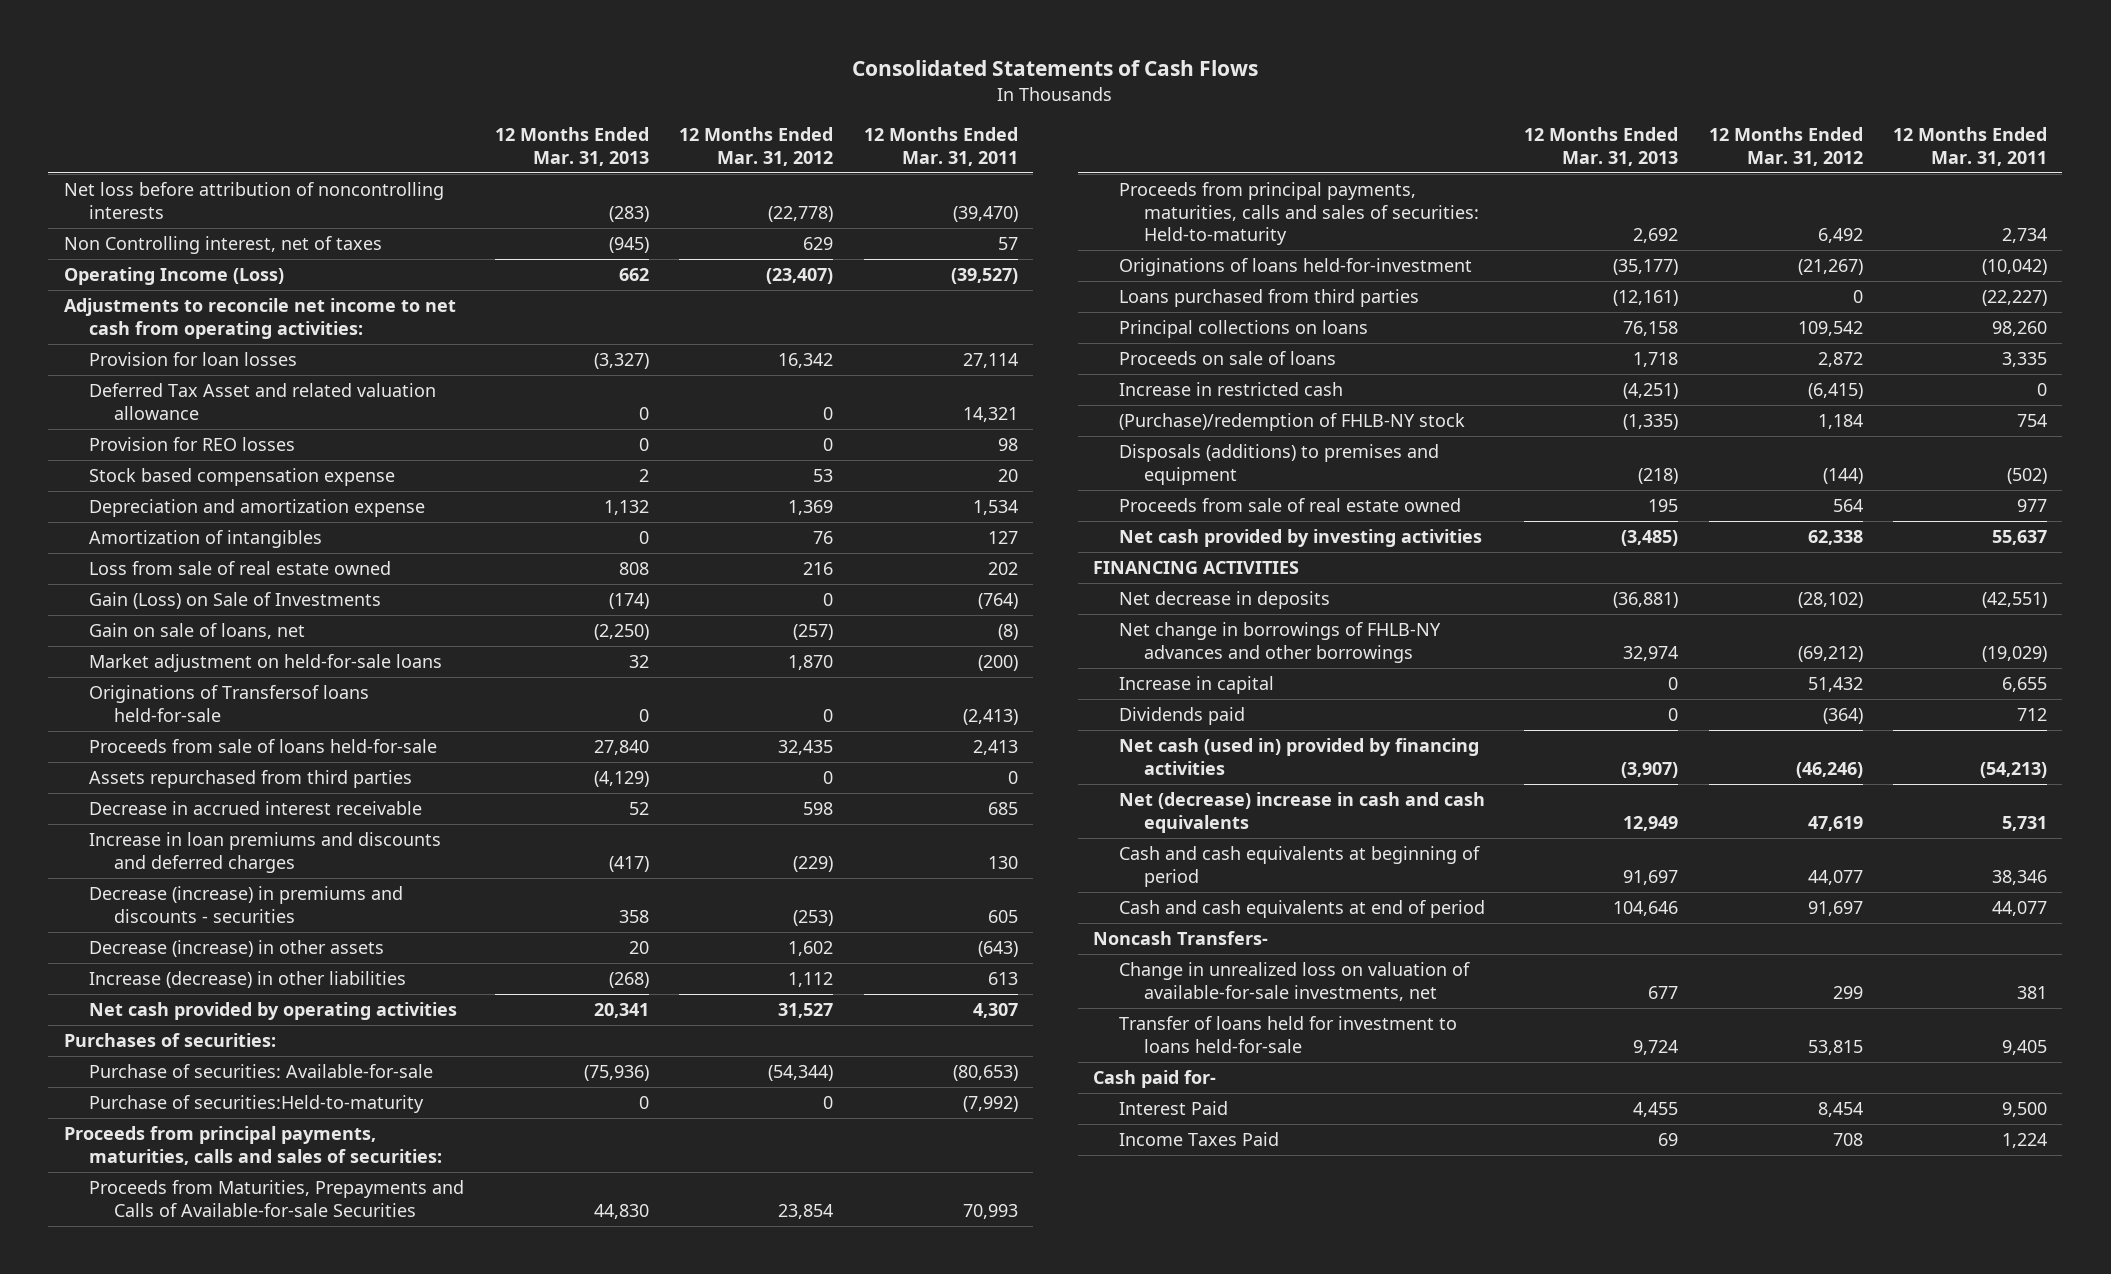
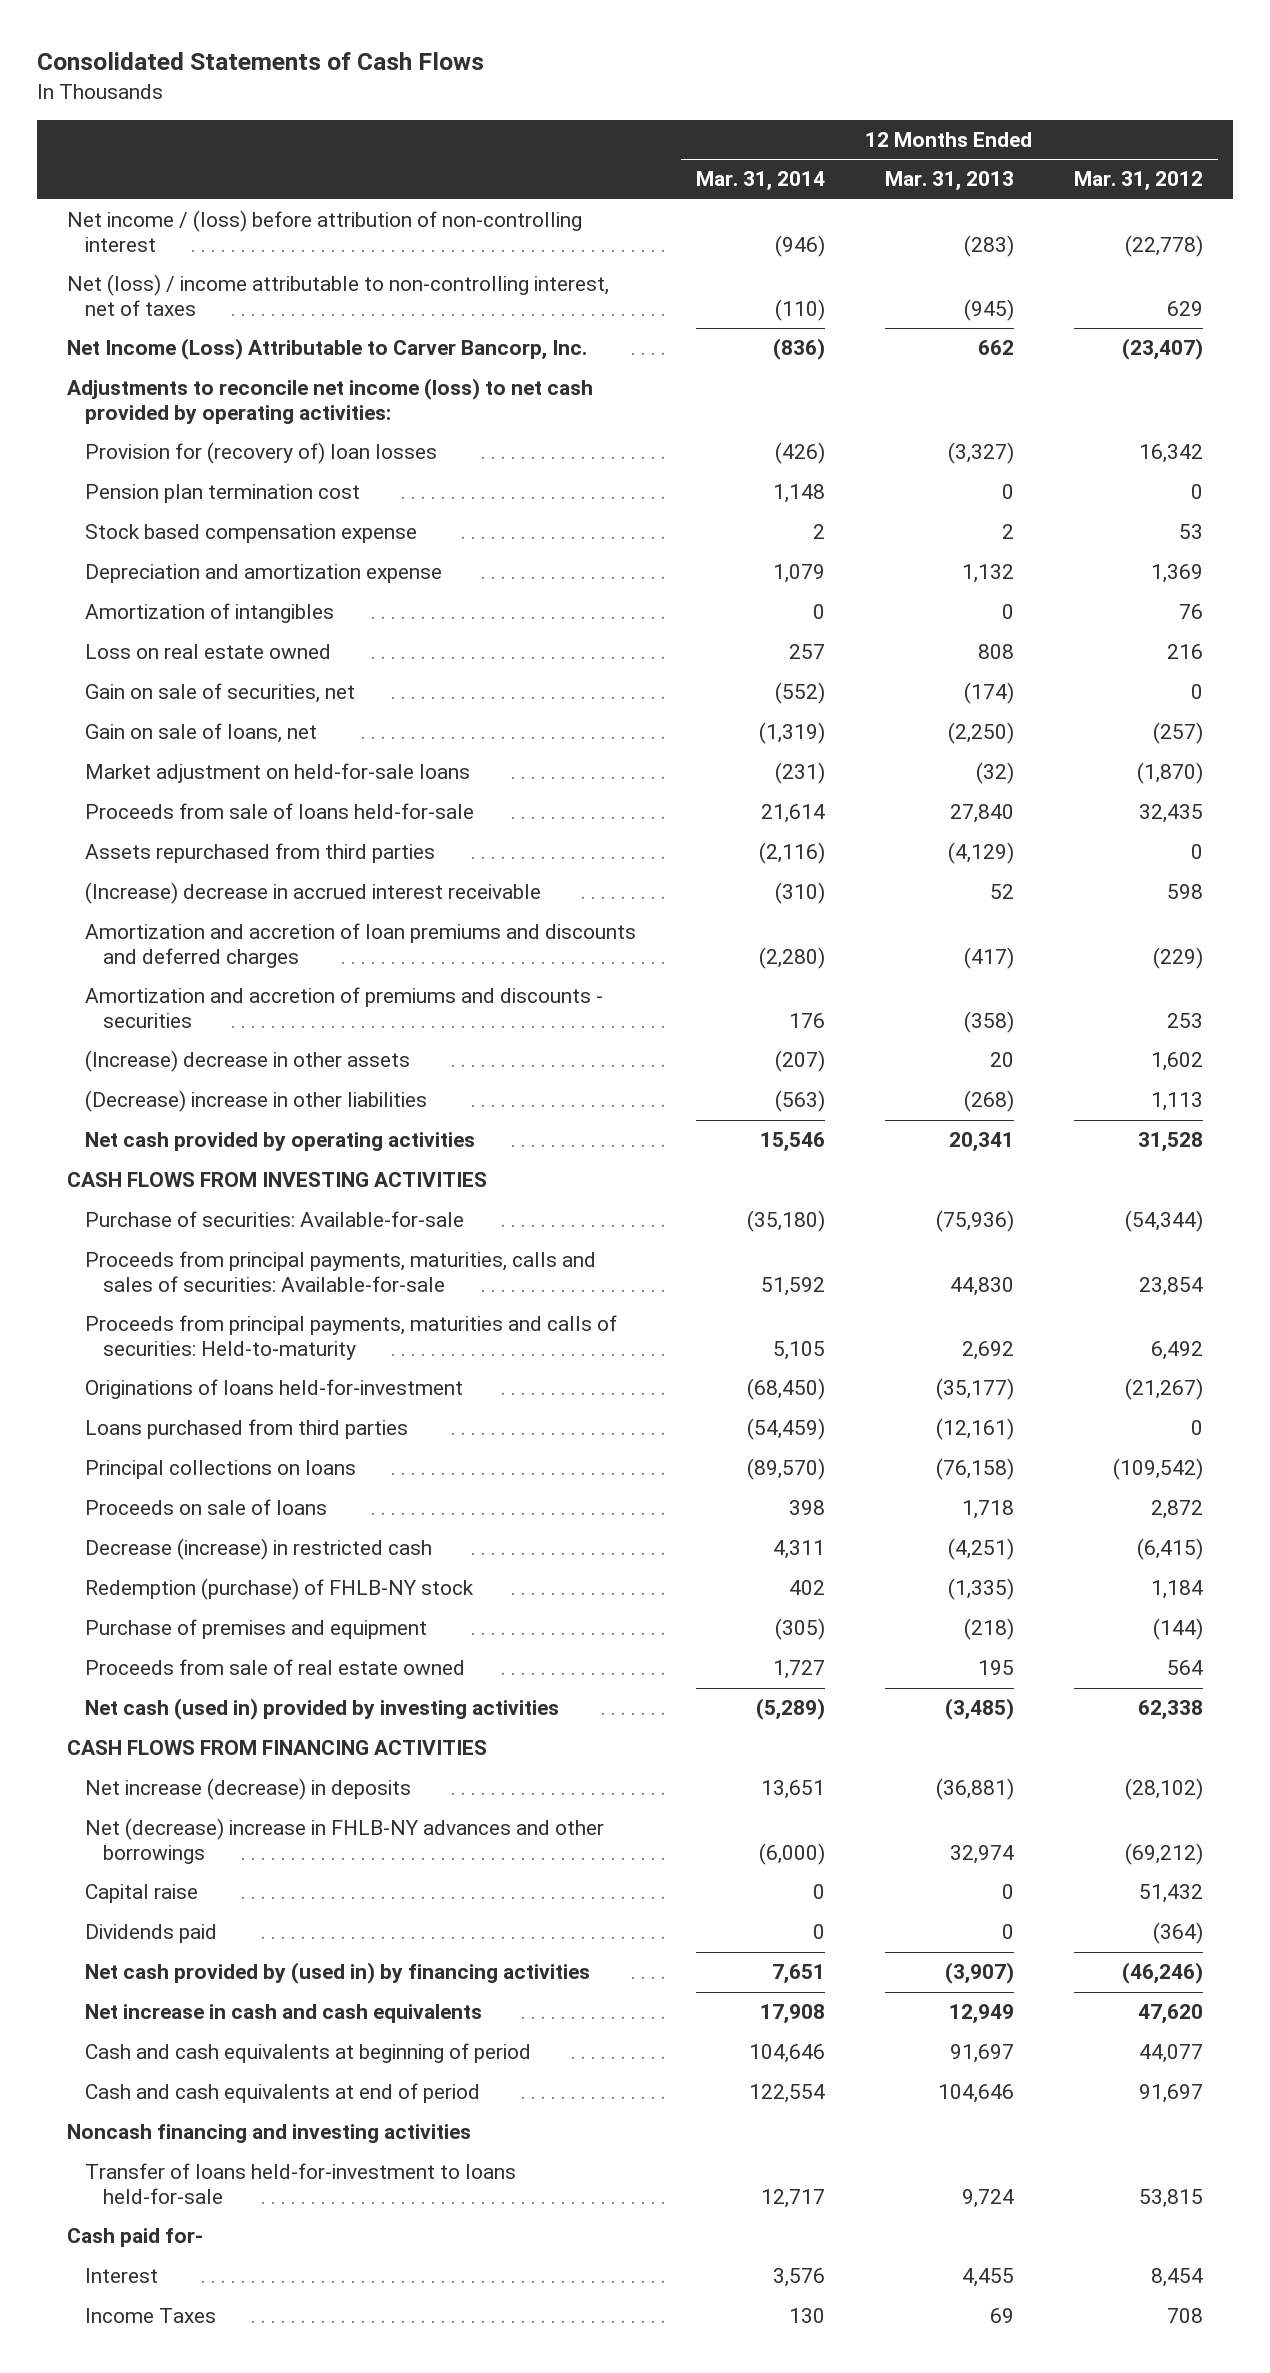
- | 12 Months Ended Mar. 31, 2013 | 12 Months Ended Mar. 31, 2012 | 12 Months Ended Mar. 31, 2011
+ | 12 Months Ended Mar. 31, 2014 | 12 Months Ended Mar. 31, 2013 | 12 Months Ended Mar. 31, 2012
- Net loss before attribution of noncontrolling interests | (283) | (22,778) | (39,470)
- Non Controlling interest, net of taxes | (945) | 629 | 57
- Operating Income (Loss) | 662 | (23,407) | (39,527)
- Adjustments to reconcile net income to net cash from operating activities:
- Provision for loan losses | (3,327) | 16,342 | 27,114
- Deferred Tax Asset and related valuation allowance | 0 | 0 | 14,321
- Provision for REO losses | 0 | 0 | 98
+ Net income / (loss) before attribution of non-controlling interest | (946) | (283) | (22,778)
+ Net (loss) / income attributable to non-controlling interest, net of taxes | (110) | (945) | 629
+ Net Income (Loss) Attributable to Carver Bancorp, Inc. | (836) | 662 | (23,407)
+ Adjustments to reconcile net income (loss) to net cash provided by operating activities:
+ Provision for (recovery of) loan losses | (426) | (3,327) | 16,342
+ Pension plan termination cost | 1,148 | 0 | 0
- Loss from sale of real estate owned | 808 | 216 | 202
- Gain (Loss) on Sale of Investments | (174) | 0 | (764)
+ Loss on real estate owned | 257 | 808 | 216
+ Gain on sale of securities, net | (552) | (174) | 0
- Market adjustment on held-for-sale loans | 32 | 1,870 | (200)
- Originations of Transfersof loans held-for-sale | 0 | 0 | (2,413)
+ Market adjustment on held-for-sale loans | (231) | (32) | (1,870)
- Decrease in accrued interest receivable | 52 | 598 | 685
- Increase in loan premiums and discounts and deferred charges | (417) | (229) | 130
- Decrease (increase) in premiums and discounts - securities | 358 | (253) | 605
- Decrease (increase) in other assets | 20 | 1,602 | (643)
- Increase (decrease) in other liabilities | (268) | 1,112 | 613
- Net cash provided by operating activities | 20,341 | 31,527 | 4,307
- Purchases of securities:
+ (Increase) decrease in accrued interest receivable | (310) | 52 | 598
+ Amortization and accretion of loan premiums and discounts and deferred charges | (2,280) | (417) | (229)
+ Amortization and accretion of premiums and discounts - securities | 176 | (358) | 253
+ (Increase) decrease in other assets | (207) | 20 | 1,602
+ (Decrease) increase in other liabilities | (563) | (268) | 1,113
+ Net cash provided by operating activities | 15,546 | 20,341 | 31,528
+ CASH FLOWS FROM INVESTING ACTIVITIES
- Purchase of securities:Held-to-maturity | 0 | 0 | (7,992)
- Proceeds from principal payments, maturities, calls and sales of securities:
- Proceeds from Maturities, Prepayments and Calls of Available-for-sale Securities | 44,830 | 23,854 | 70,993
- Proceeds from principal payments, maturities, calls and sales of securities: Held-to-maturity | 2,692 | 6,492 | 2,734
+ Proceeds from principal payments, maturities, calls and sales of securities: Available-for-sale | 51,592 | 44,830 | 23,854
+ Proceeds from principal payments, maturities and calls of securities: Held-to-maturity | 5,105 | 2,692 | 6,492
- Principal collections on loans | 76,158 | 109,542 | 98,260
+ Principal collections on loans | (89,570) | (76,158) | (109,542)
- Increase in restricted cash | (4,251) | (6,415) | 0
- (Purchase)/redemption of FHLB-NY stock | (1,335) | 1,184 | 754
- Disposals (additions) to premises and equipment | (218) | (144) | (502)
+ Decrease (increase) in restricted cash | 4,311 | (4,251) | (6,415)
+ Redemption (purchase) of FHLB-NY stock | 402 | (1,335) | 1,184
+ Purchase of premises and equipment | (305) | (218) | (144)
- Net cash provided by investing activities | (3,485) | 62,338 | 55,637
- FINANCING ACTIVITIES
- Net decrease in deposits | (36,881) | (28,102) | (42,551)
- Net change in borrowings of FHLB-NY advances and other borrowings | 32,974 | (69,212) | (19,029)
- Increase in capital | 0 | 51,432 | 6,655
+ Net cash (used in) provided by investing activities | (5,289) | (3,485) | 62,338
+ CASH FLOWS FROM FINANCING ACTIVITIES
+ Net increase (decrease) in deposits | 13,651 | (36,881) | (28,102)
+ Net (decrease) increase in FHLB-NY advances and other borrowings | (6,000) | 32,974 | (69,212)
+ Capital raise | 0 | 0 | 51,432
- Net cash (used in) provided by financing activities | (3,907) | (46,246) | (54,213)
- Net (decrease) increase in cash and cash equivalents | 12,949 | 47,619 | 5,731
+ Net cash provided by (used in) by financing activities | 7,651 | (3,907) | (46,246)
+ Net increase in cash and cash equivalents | 17,908 | 12,949 | 47,620
- Noncash Transfers-
- Change in unrealized loss on valuation of available-for-sale investments, net | 677 | 299 | 381
- Transfer of loans held for investment to loans held-for-sale | 9,724 | 53,815 | 9,405
+ Noncash financing and investing activities
+ Transfer of loans held-for-investment to loans held-for-sale | 12,717 | 9,724 | 53,815
- Interest Paid | 4,455 | 8,454 | 9,500
- Income Taxes Paid | 69 | 708 | 1,224
+ Interest | 3,576 | 4,455 | 8,454
+ Income Taxes | 130 | 69 | 708

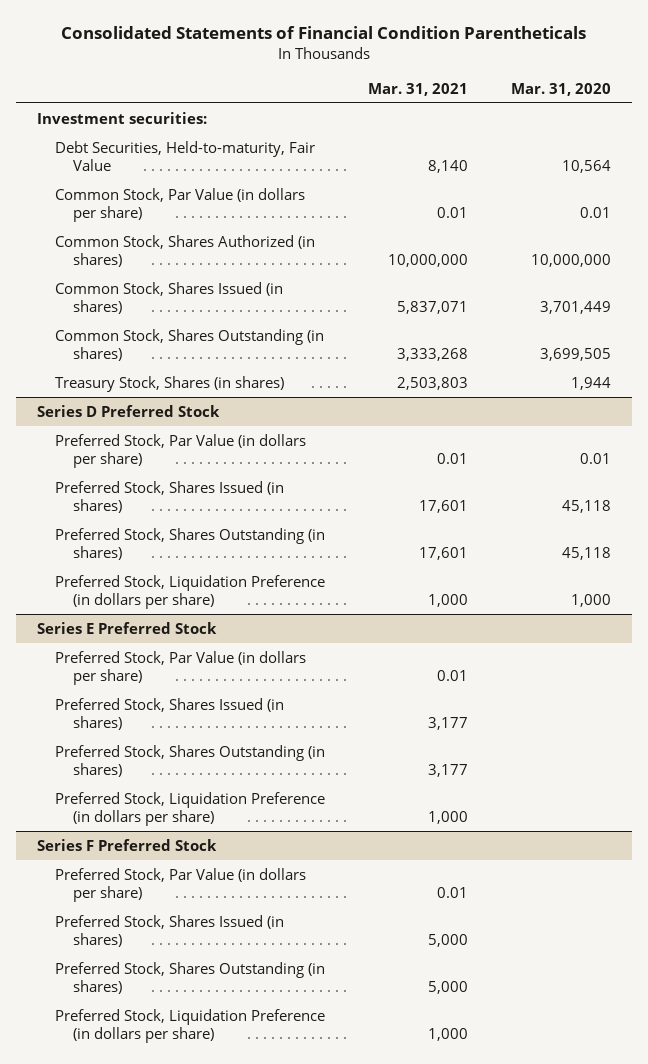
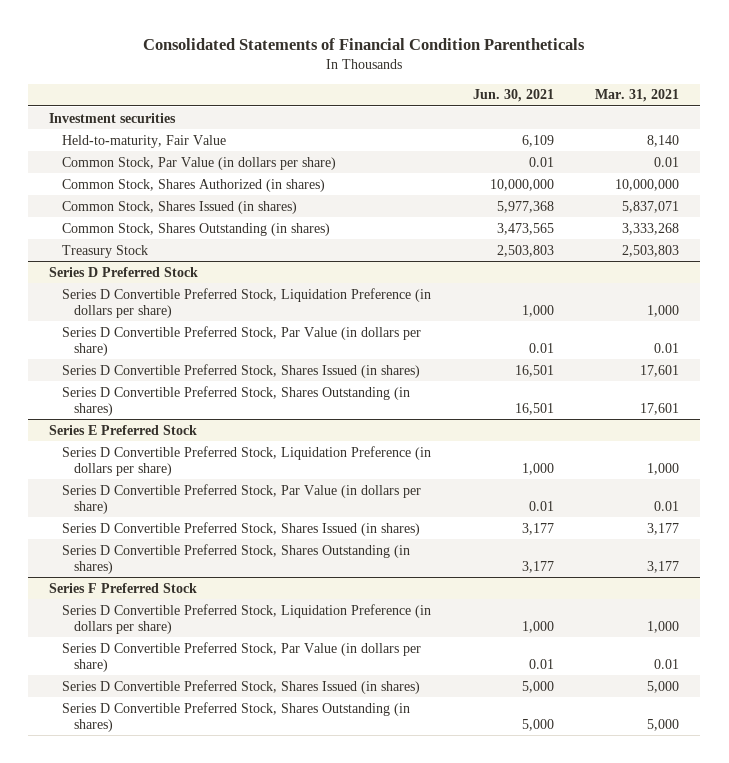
- | Mar. 31, 2021 | Mar. 31, 2020
+ | Jun. 30, 2021 | Mar. 31, 2021
- Investment securities:
- Debt Securities, Held-to-maturity, Fair Value | 8,140 | 10,564
+ Investment securities
+ Held-to-maturity, Fair Value | 6,109 | 8,140
- Treasury Stock, Shares (in shares) | 2,503,803 | 1,944
+ Treasury Stock | 2,503,803 | 2,503,803
@ Series D Preferred Stock
- Preferred Stock, Par Value (in dollars per share) | 0.01 | 0.01
- Preferred Stock, Shares Issued (in shares) | 17,601 | 45,118
- Preferred Stock, Shares Outstanding (in shares) | 17,601 | 45,118
- Preferred Stock, Liquidation Preference (in dollars per share) | 1,000 | 1,000
+ Series D Convertible Preferred Stock, Liquidation Preference (in dollars per share) | 1,000 | 1,000
+ Series D Convertible Preferred Stock, Par Value (in dollars per share) | 0.01 | 0.01
+ Series D Convertible Preferred Stock, Shares Issued (in shares) | 16,501 | 17,601
+ Series D Convertible Preferred Stock, Shares Outstanding (in shares) | 16,501 | 17,601
@ Series E Preferred Stock
- Preferred Stock, Par Value (in dollars per share) | 0.01 |
- Preferred Stock, Shares Issued (in shares) | 3,177 |
- Preferred Stock, Shares Outstanding (in shares) | 3,177 |
- Preferred Stock, Liquidation Preference (in dollars per share) | 1,000 |
+ Series D Convertible Preferred Stock, Liquidation Preference (in dollars per share) | 1,000 | 1,000
+ Series D Convertible Preferred Stock, Par Value (in dollars per share) | 0.01 | 0.01
+ Series D Convertible Preferred Stock, Shares Issued (in shares) | 3,177 | 3,177
+ Series D Convertible Preferred Stock, Shares Outstanding (in shares) | 3,177 | 3,177
@ Series F Preferred Stock
- Preferred Stock, Par Value (in dollars per share) | 0.01 |
- Preferred Stock, Shares Issued (in shares) | 5,000 |
- Preferred Stock, Shares Outstanding (in shares) | 5,000 |
- Preferred Stock, Liquidation Preference (in dollars per share) | 1,000 |
+ Series D Convertible Preferred Stock, Liquidation Preference (in dollars per share) | 1,000 | 1,000
+ Series D Convertible Preferred Stock, Par Value (in dollars per share) | 0.01 | 0.01
+ Series D Convertible Preferred Stock, Shares Issued (in shares) | 5,000 | 5,000
+ Series D Convertible Preferred Stock, Shares Outstanding (in shares) | 5,000 | 5,000

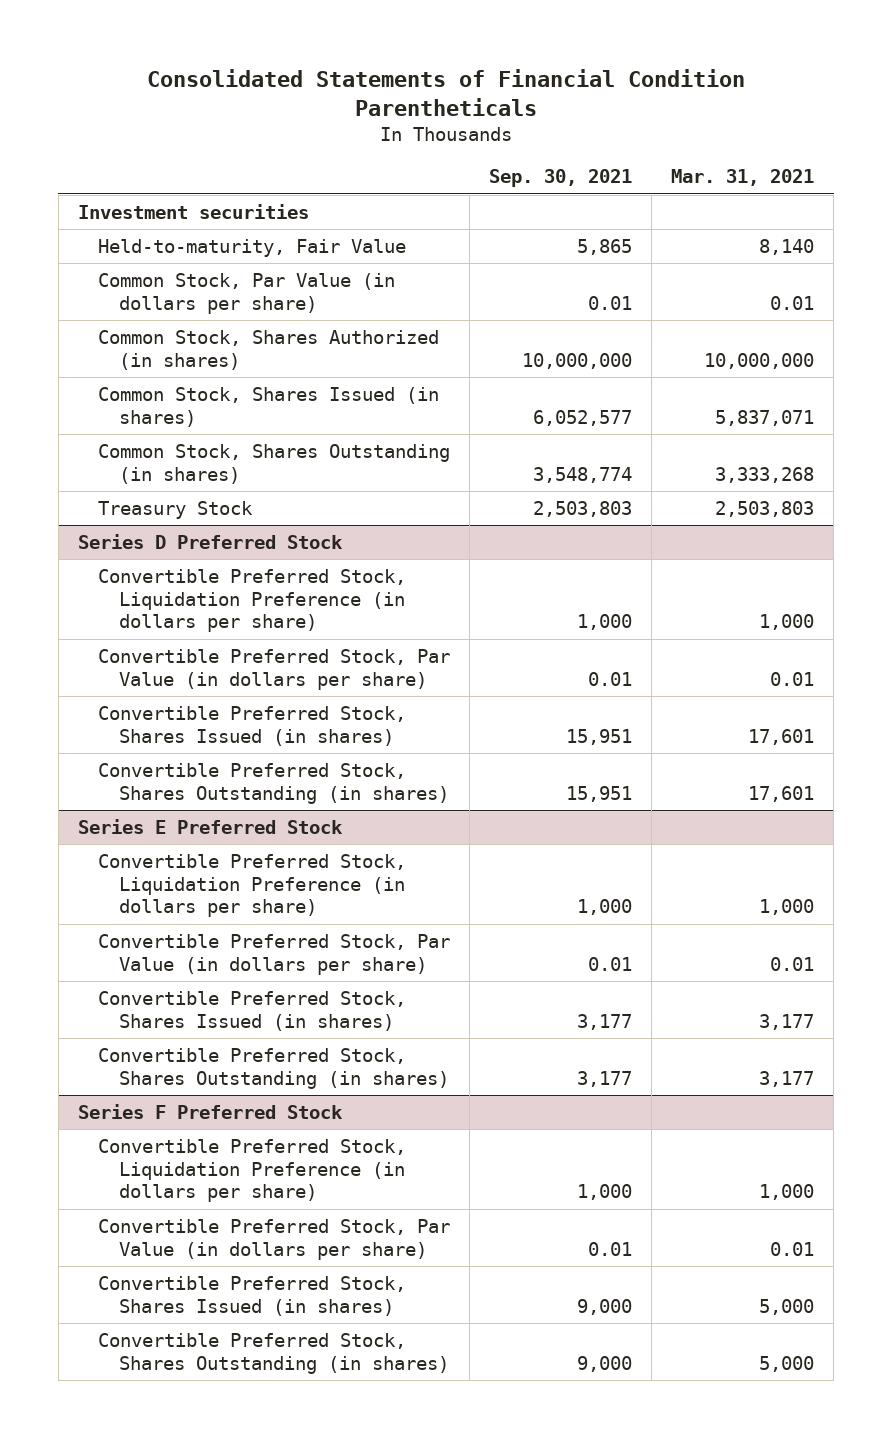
- | Jun. 30, 2021 | Mar. 31, 2021
+ | Sep. 30, 2021 | Mar. 31, 2021
@ Series D Preferred Stock
- Series D Convertible Preferred Stock, Liquidation Preference (in dollars per share) | 1,000 | 1,000
- Series D Convertible Preferred Stock, Par Value (in dollars per share) | 0.01 | 0.01
- Series D Convertible Preferred Stock, Shares Issued (in shares) | 16,501 | 17,601
- Series D Convertible Preferred Stock, Shares Outstanding (in shares) | 16,501 | 17,601
+ Convertible Preferred Stock, Liquidation Preference (in dollars per share) | 1,000 | 1,000
+ Convertible Preferred Stock, Par Value (in dollars per share) | 0.01 | 0.01
+ Convertible Preferred Stock, Shares Issued (in shares) | 15,951 | 17,601
+ Convertible Preferred Stock, Shares Outstanding (in shares) | 15,951 | 17,601
@ Series E Preferred Stock
- Series D Convertible Preferred Stock, Liquidation Preference (in dollars per share) | 1,000 | 1,000
- Series D Convertible Preferred Stock, Par Value (in dollars per share) | 0.01 | 0.01
- Series D Convertible Preferred Stock, Shares Issued (in shares) | 3,177 | 3,177
- Series D Convertible Preferred Stock, Shares Outstanding (in shares) | 3,177 | 3,177
+ Convertible Preferred Stock, Liquidation Preference (in dollars per share) | 1,000 | 1,000
+ Convertible Preferred Stock, Par Value (in dollars per share) | 0.01 | 0.01
+ Convertible Preferred Stock, Shares Issued (in shares) | 3,177 | 3,177
+ Convertible Preferred Stock, Shares Outstanding (in shares) | 3,177 | 3,177
@ Series F Preferred Stock
- Series D Convertible Preferred Stock, Liquidation Preference (in dollars per share) | 1,000 | 1,000
- Series D Convertible Preferred Stock, Par Value (in dollars per share) | 0.01 | 0.01
- Series D Convertible Preferred Stock, Shares Issued (in shares) | 5,000 | 5,000
- Series D Convertible Preferred Stock, Shares Outstanding (in shares) | 5,000 | 5,000
+ Convertible Preferred Stock, Liquidation Preference (in dollars per share) | 1,000 | 1,000
+ Convertible Preferred Stock, Par Value (in dollars per share) | 0.01 | 0.01
+ Convertible Preferred Stock, Shares Issued (in shares) | 9,000 | 5,000
+ Convertible Preferred Stock, Shares Outstanding (in shares) | 9,000 | 5,000

